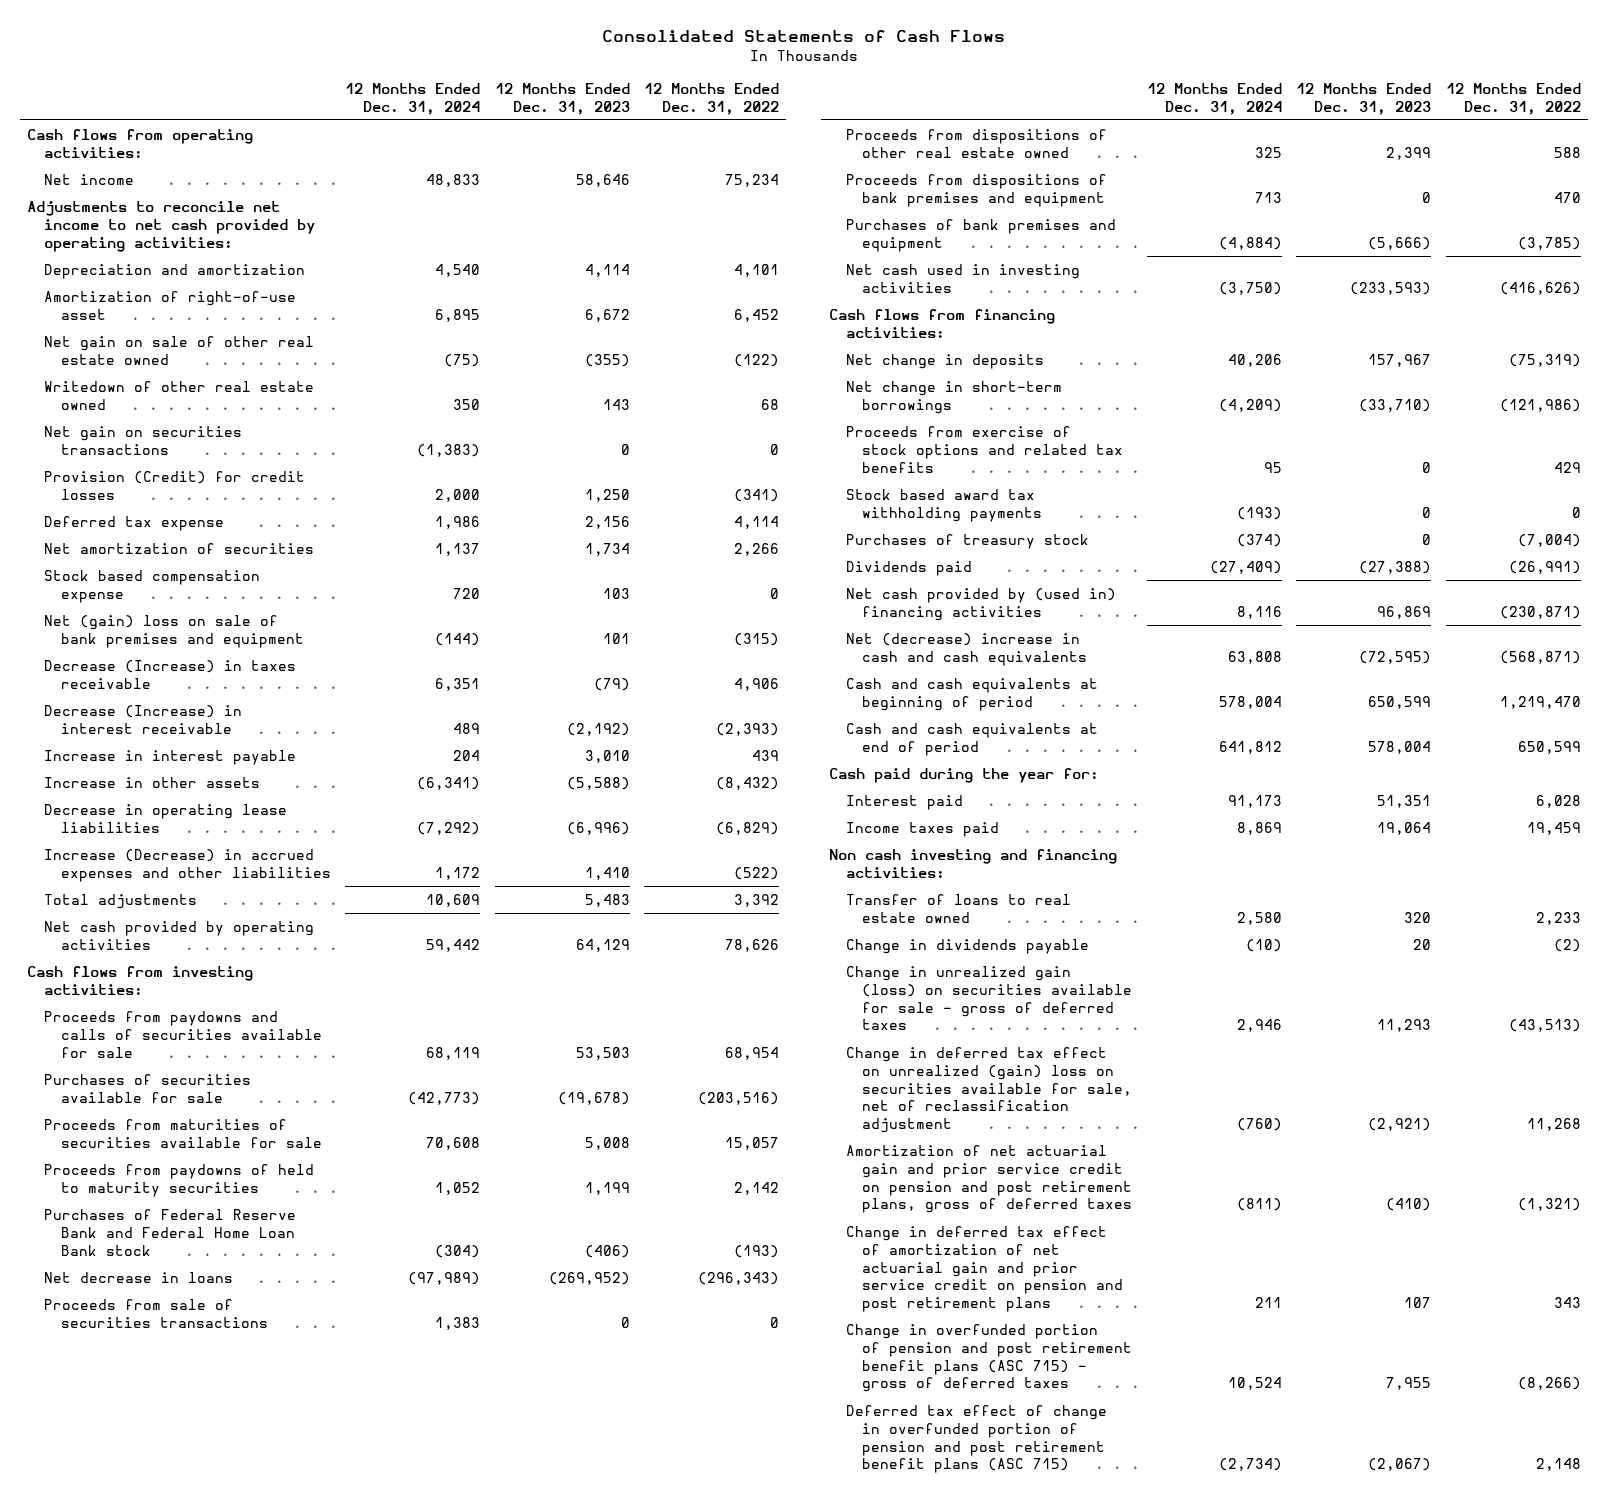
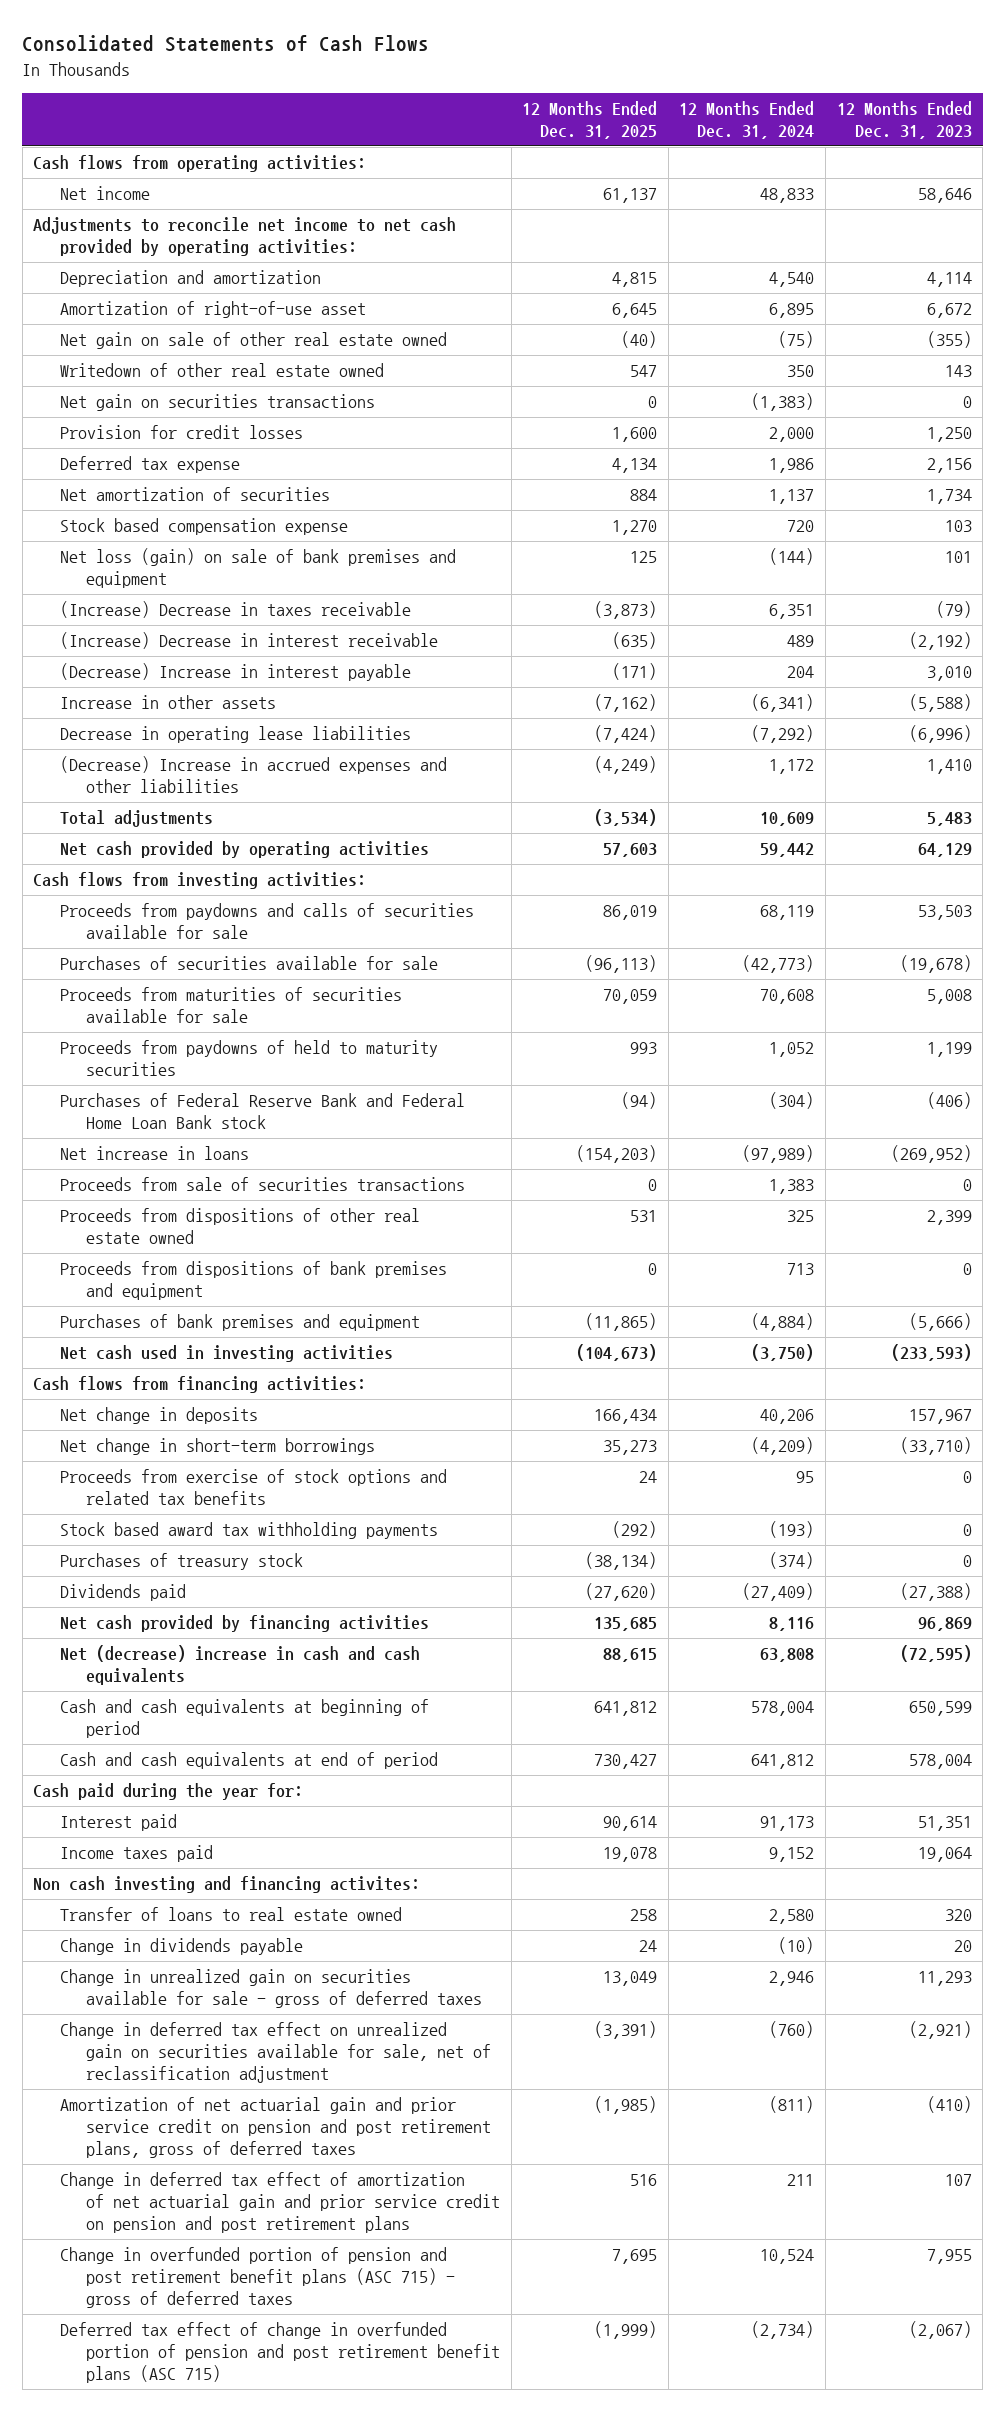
- | 12 Months Ended Dec. 31, 2024 | 12 Months Ended Dec. 31, 2023 | 12 Months Ended Dec. 31, 2022
+ | 12 Months Ended Dec. 31, 2025 | 12 Months Ended Dec. 31, 2024 | 12 Months Ended Dec. 31, 2023
- Provision (Credit) for credit losses | 2,000 | 1,250 | (341)
+ Provision for credit losses | 1,600 | 2,000 | 1,250
- Net (gain) loss on sale of bank premises and equipment | (144) | 101 | (315)
- Decrease (Increase) in taxes receivable | 6,351 | (79) | 4,906
- Decrease (Increase) in interest receivable | 489 | (2,192) | (2,393)
- Increase in interest payable | 204 | 3,010 | 439
+ Net loss (gain) on sale of bank premises and equipment | 125 | (144) | 101
+ (Increase) Decrease in taxes receivable | (3,873) | 6,351 | (79)
+ (Increase) Decrease in interest receivable | (635) | 489 | (2,192)
+ (Decrease) Increase in interest payable | (171) | 204 | 3,010
- Increase (Decrease) in accrued expenses and other liabilities | 1,172 | 1,410 | (522)
+ (Decrease) Increase in accrued expenses and other liabilities | (4,249) | 1,172 | 1,410
- Net decrease in loans | (97,989) | (269,952) | (296,343)
+ Net increase in loans | (154,203) | (97,989) | (269,952)
- Net cash provided by (used in) financing activities | 8,116 | 96,869 | (230,871)
+ Net cash provided by financing activities | 135,685 | 8,116 | 96,869
- Income taxes paid | 8,869 | 19,064 | 19,459
- Non cash investing and financing activities:
+ Income taxes paid | 19,078 | 9,152 | 19,064
+ Non cash investing and financing activites:
- Change in unrealized gain (loss) on securities available for sale - gross of deferred taxes | 2,946 | 11,293 | (43,513)
- Change in deferred tax effect on unrealized (gain) loss on securities available for sale, net of reclassification adjustment | (760) | (2,921) | 11,268
+ Change in unrealized gain on securities available for sale - gross of deferred taxes | 13,049 | 2,946 | 11,293
+ Change in deferred tax effect on unrealized gain on securities available for sale, net of reclassification adjustment | (3,391) | (760) | (2,921)

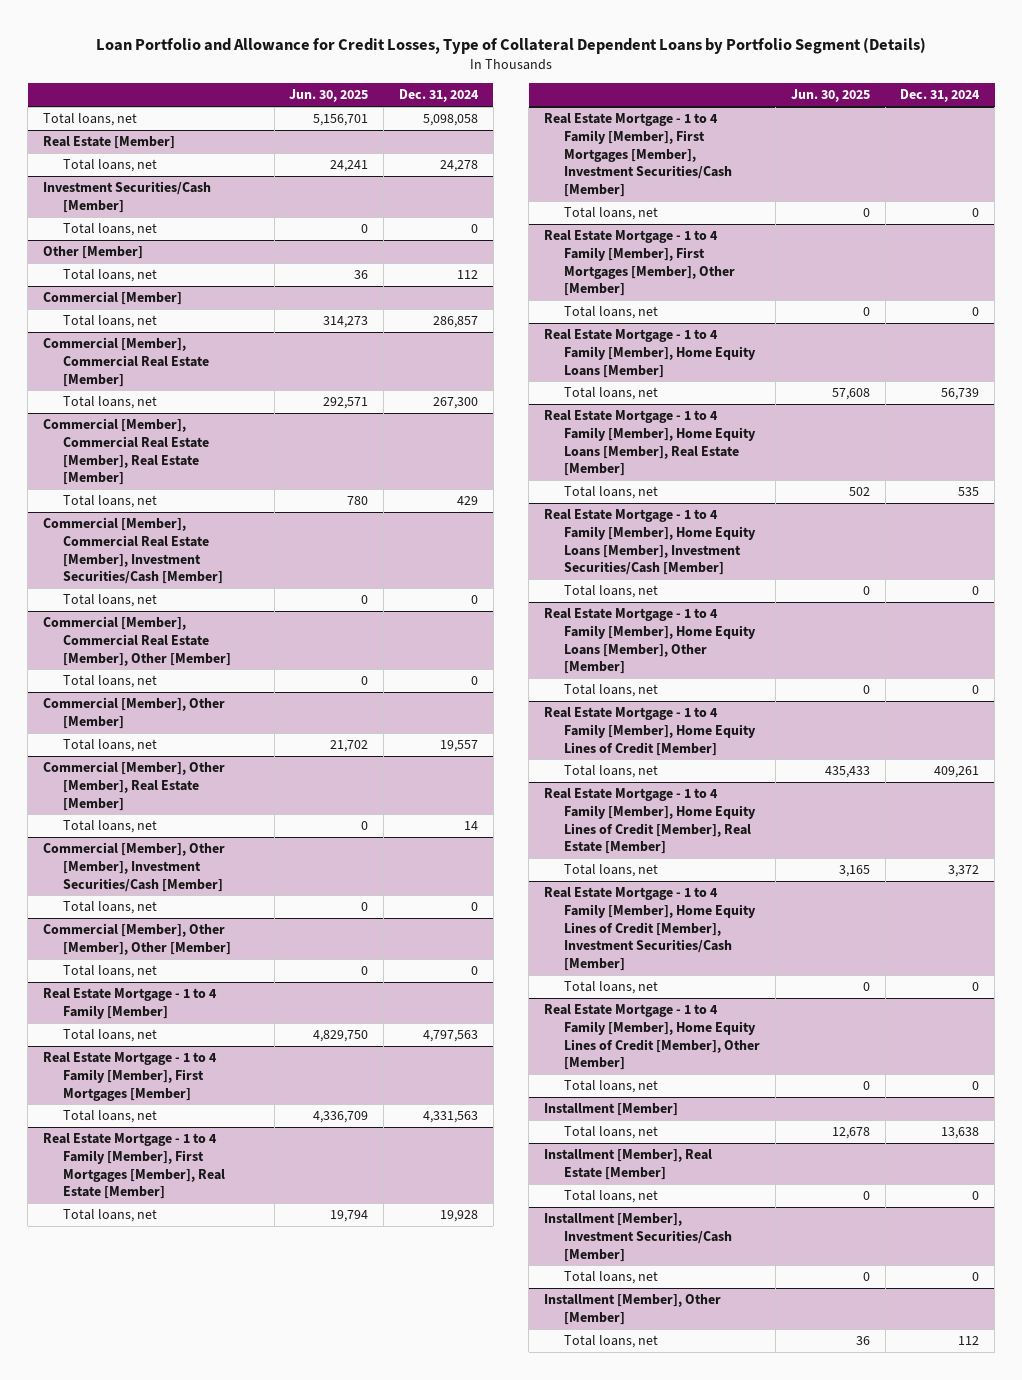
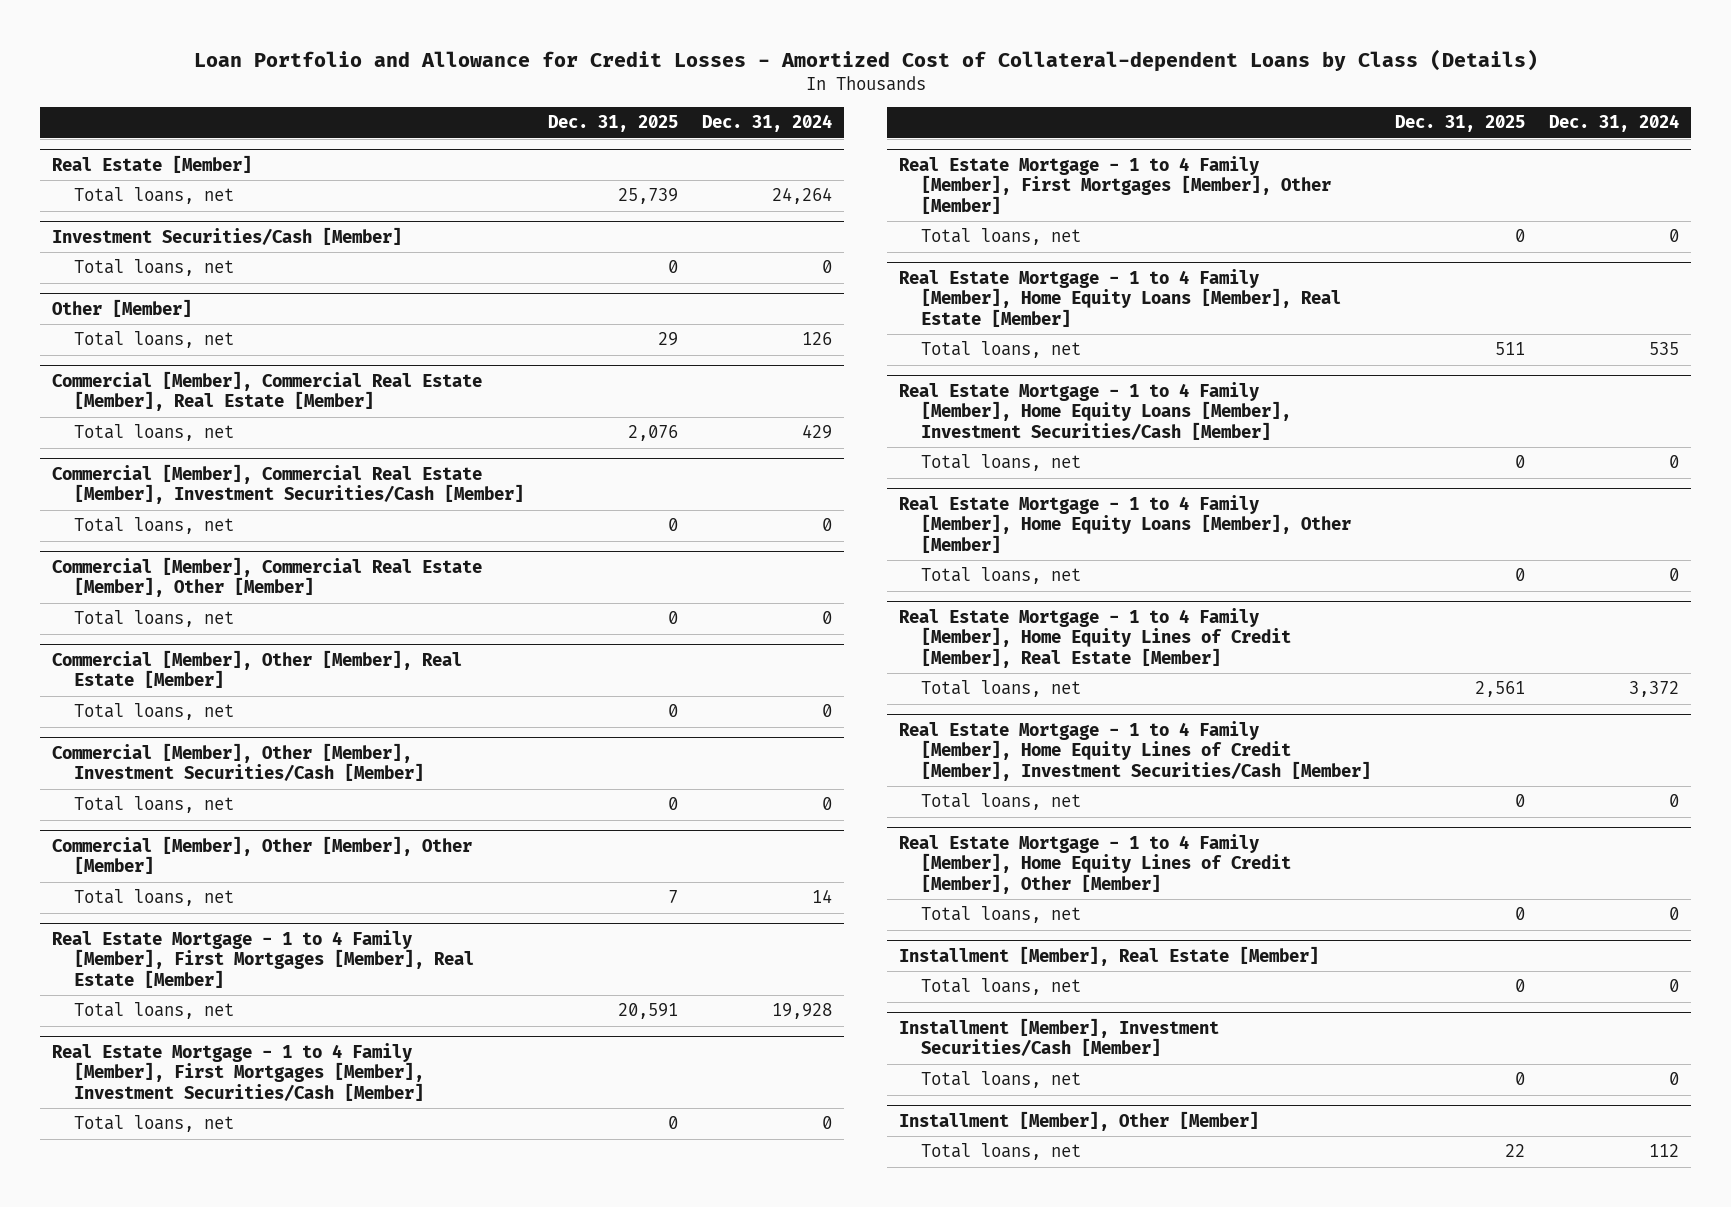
- Loan Portfolio and Allowance for Credit Losses, Type of Collateral Dependent Loans by Portfolio Segment (Details)
+ Loan Portfolio and Allowance for Credit Losses - Amortized Cost of Collateral-dependent Loans by Class (Details)
- | Jun. 30, 2025 | Dec. 31, 2024
+ | Dec. 31, 2025 | Dec. 31, 2024
- Total loans, net | 5,156,701 | 5,098,058
@ Real Estate [Member]
- Total loans, net | 24,241 | 24,278
+ Total loans, net | 25,739 | 24,264
@ Other [Member]
- Total loans, net | 36 | 112
- Commercial [Member]
- Total loans, net | 314,273 | 286,857
- Commercial [Member], Commercial Real Estate [Member]
- Total loans, net | 292,571 | 267,300
@ Other [Member]
+ Total loans, net | 29 | 126
- Commercial [Member], Other [Member]
- Total loans, net | 21,702 | 19,557
@ Commercial [Member], Other [Member], Real Estate [Member]
- Total loans, net | 0 | 14
+ Total loans, net | 0 | 0
@ Commercial [Member], Other [Member], Other [Member]
- Total loans, net | 0 | 0
- Real Estate Mortgage - 1 to 4 Family [Member]
- Total loans, net | 4,829,750 | 4,797,563
- Real Estate Mortgage - 1 to 4 Family [Member], First Mortgages [Member]
- Total loans, net | 4,336,709 | 4,331,563
@ Commercial [Member], Other [Member], Other [Member]
+ Total loans, net | 7 | 14
- Real Estate Mortgage - 1 to 4 Family [Member], Home Equity Loans [Member]
- Total loans, net | 57,608 | 56,739
- Real Estate Mortgage - 1 to 4 Family [Member], Home Equity Lines of Credit [Member]
- Total loans, net | 435,433 | 409,261
- Installment [Member]
- Total loans, net | 12,678 | 13,638

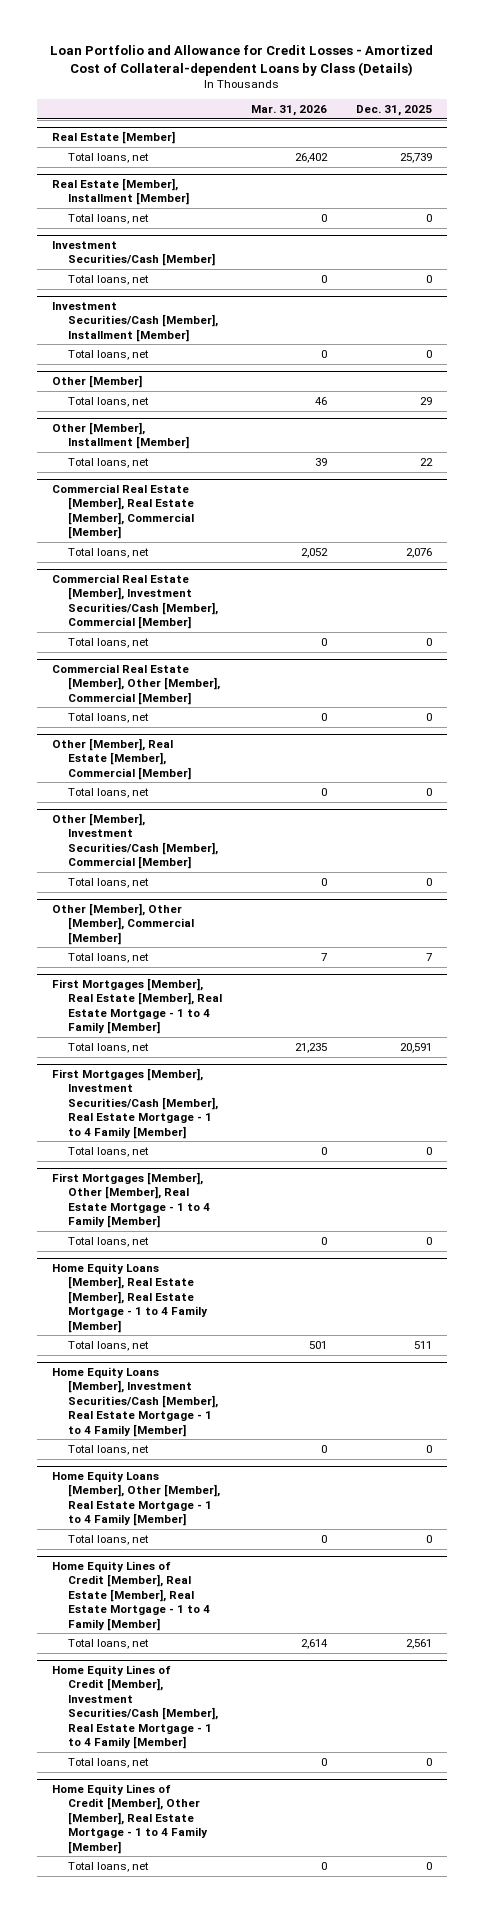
- | Dec. 31, 2025 | Dec. 31, 2024
+ | Mar. 31, 2026 | Dec. 31, 2025
+ Real Estate [Member], Installment [Member]
+ Total loans, net | 0 | 0
+ Investment Securities/Cash [Member], Installment [Member]
+ Total loans, net | 0 | 0
- Commercial [Member], Commercial Real Estate [Member], Real Estate [Member]
+ Other [Member], Installment [Member]
+ Total loans, net | 39 | 22
+ Commercial Real Estate [Member], Real Estate [Member], Commercial [Member]
- Commercial [Member], Commercial Real Estate [Member], Investment Securities/Cash [Member]
+ Commercial Real Estate [Member], Investment Securities/Cash [Member], Commercial [Member]
- Commercial [Member], Commercial Real Estate [Member], Other [Member]
+ Commercial Real Estate [Member], Other [Member], Commercial [Member]
- Commercial [Member], Other [Member], Real Estate [Member]
+ Other [Member], Real Estate [Member], Commercial [Member]
- Commercial [Member], Other [Member], Investment Securities/Cash [Member]
+ Other [Member], Investment Securities/Cash [Member], Commercial [Member]
- Commercial [Member], Other [Member], Other [Member]
+ Other [Member], Other [Member], Commercial [Member]
- Real Estate Mortgage - 1 to 4 Family [Member], First Mortgages [Member], Real Estate [Member]
+ First Mortgages [Member], Real Estate [Member], Real Estate Mortgage - 1 to 4 Family [Member]
- Real Estate Mortgage - 1 to 4 Family [Member], First Mortgages [Member], Investment Securities/Cash [Member]
+ First Mortgages [Member], Investment Securities/Cash [Member], Real Estate Mortgage - 1 to 4 Family [Member]
- Real Estate Mortgage - 1 to 4 Family [Member], First Mortgages [Member], Other [Member]
+ First Mortgages [Member], Other [Member], Real Estate Mortgage - 1 to 4 Family [Member]
- Real Estate Mortgage - 1 to 4 Family [Member], Home Equity Loans [Member], Real Estate [Member]
+ Home Equity Loans [Member], Real Estate [Member], Real Estate Mortgage - 1 to 4 Family [Member]
- Real Estate Mortgage - 1 to 4 Family [Member], Home Equity Loans [Member], Investment Securities/Cash [Member]
+ Home Equity Loans [Member], Investment Securities/Cash [Member], Real Estate Mortgage - 1 to 4 Family [Member]
- Real Estate Mortgage - 1 to 4 Family [Member], Home Equity Loans [Member], Other [Member]
+ Home Equity Loans [Member], Other [Member], Real Estate Mortgage - 1 to 4 Family [Member]
- Real Estate Mortgage - 1 to 4 Family [Member], Home Equity Lines of Credit [Member], Real Estate [Member]
+ Home Equity Lines of Credit [Member], Real Estate [Member], Real Estate Mortgage - 1 to 4 Family [Member]
- Real Estate Mortgage - 1 to 4 Family [Member], Home Equity Lines of Credit [Member], Investment Securities/Cash [Member]
- Total loans, net | 0 | 0
- Real Estate Mortgage - 1 to 4 Family [Member], Home Equity Lines of Credit [Member], Other [Member]
- Total loans, net | 0 | 0
- Installment [Member], Real Estate [Member]
+ Home Equity Lines of Credit [Member], Investment Securities/Cash [Member], Real Estate Mortgage - 1 to 4 Family [Member]
- Installment [Member], Investment Securities/Cash [Member]
+ Home Equity Lines of Credit [Member], Other [Member], Real Estate Mortgage - 1 to 4 Family [Member]
- Installment [Member], Other [Member]
- Total loans, net | 22 | 112

